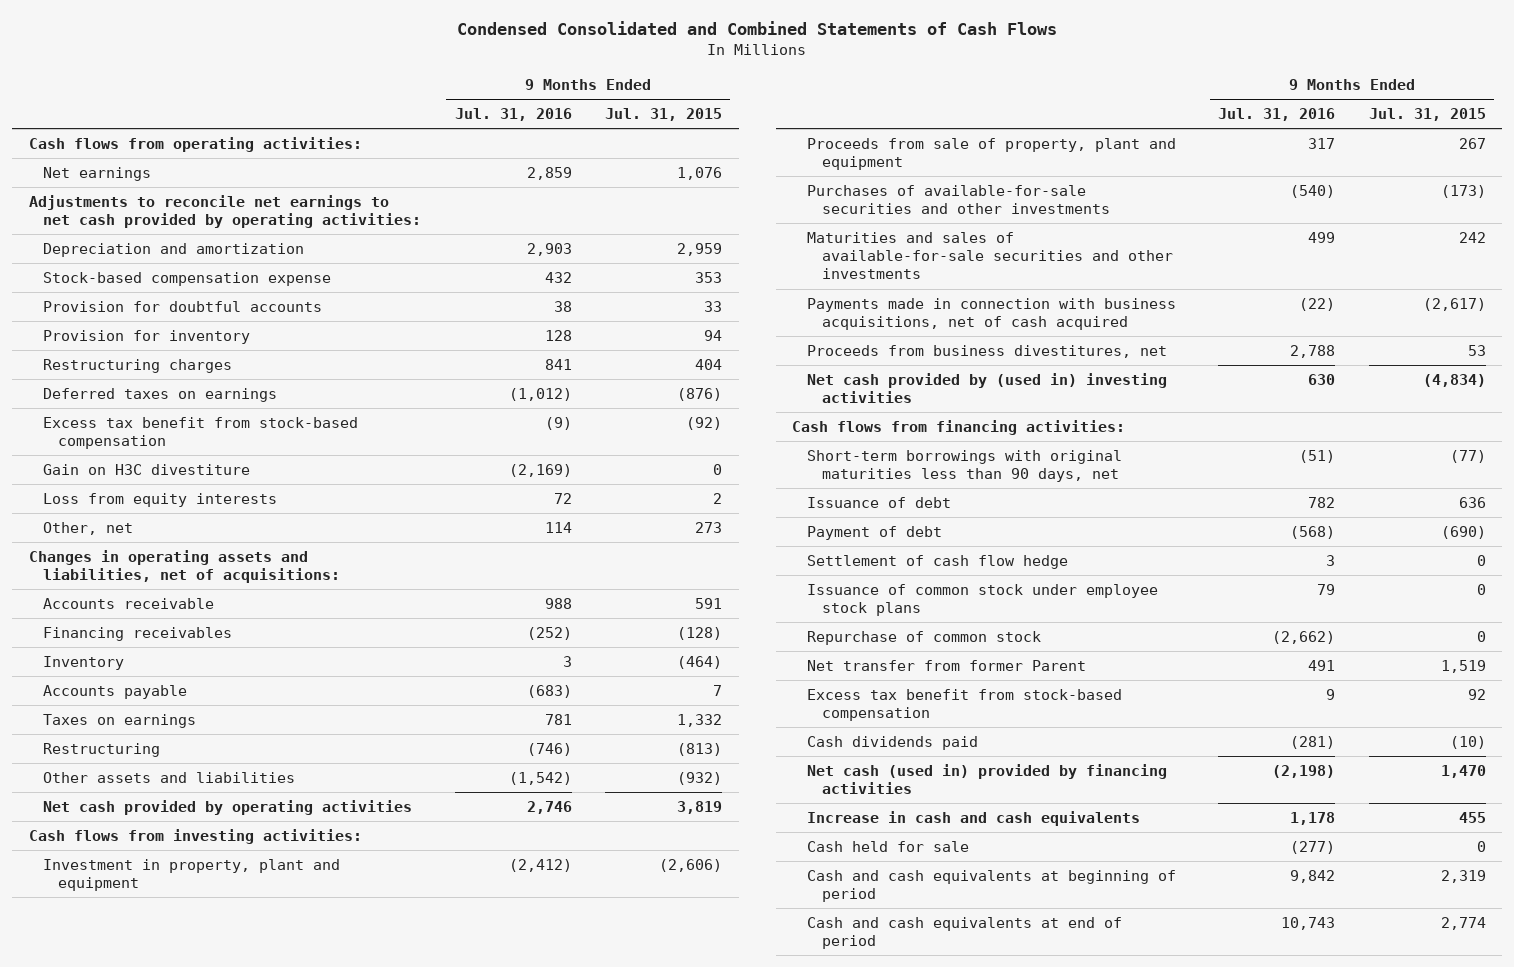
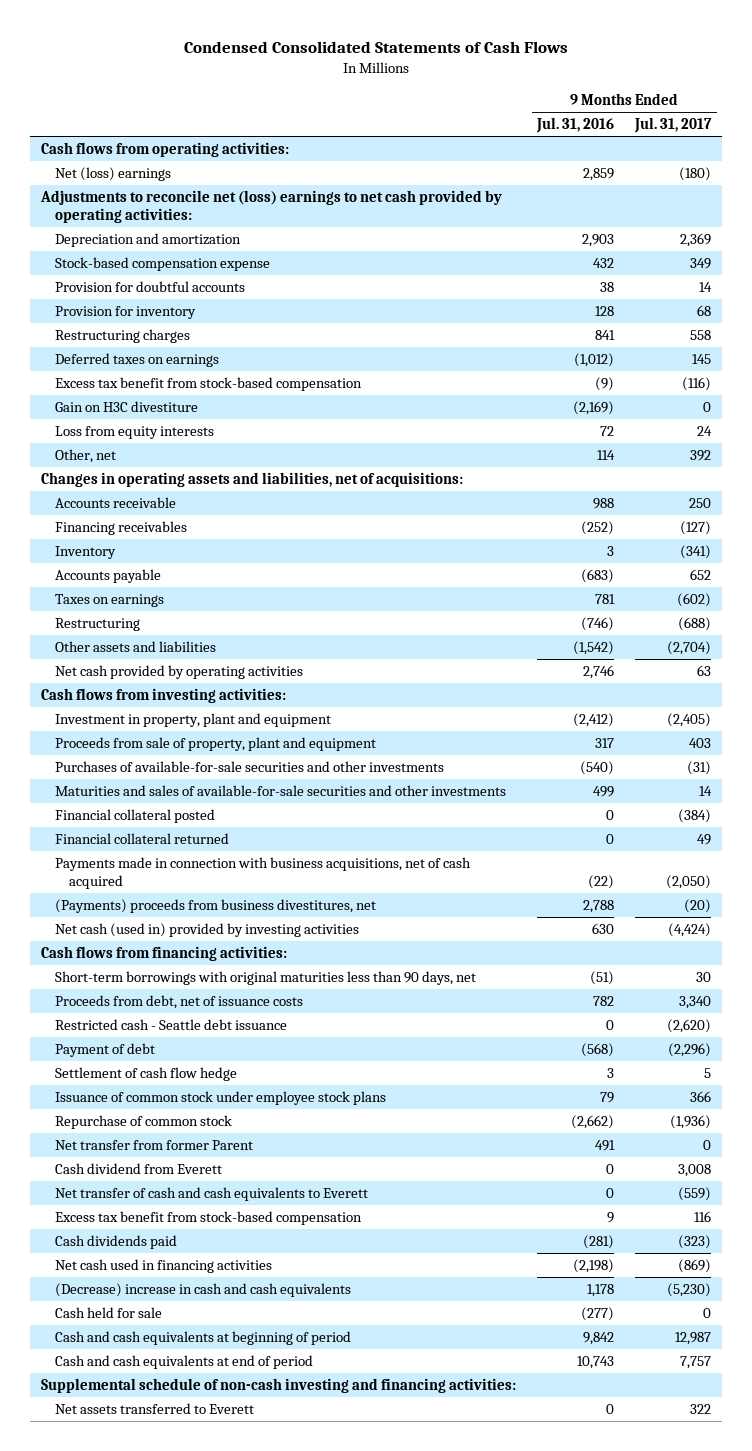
- Condensed Consolidated and Combined Statements of Cash Flows
+ Condensed Consolidated Statements of Cash Flows
- | 9 Months Ended Jul. 31, 2016 | 9 Months Ended Jul. 31, 2015
+ | 9 Months Ended Jul. 31, 2016 | 9 Months Ended Jul. 31, 2017
- Net earnings | 2,859 | 1,076
- Adjustments to reconcile net earnings to net cash provided by operating activities:
+ Net (loss) earnings | 2,859 | (180)
+ Adjustments to reconcile net (loss) earnings to net cash provided by operating activities:
+ Financial collateral posted | 0 | (384)
+ Financial collateral returned | 0 | 49
- Proceeds from business divestitures, net | 2,788 | 53
- Net cash provided by (used in) investing activities | 630 | (4,834)
+ (Payments) proceeds from business divestitures, net | 2,788 | (20)
+ Net cash (used in) provided by investing activities | 630 | (4,424)
- Issuance of debt | 782 | 636
+ Proceeds from debt, net of issuance costs | 782 | 3,340
+ Restricted cash - Seattle debt issuance | 0 | (2,620)
+ Cash dividend from Everett | 0 | 3,008
+ Net transfer of cash and cash equivalents to Everett | 0 | (559)
- Net cash (used in) provided by financing activities | (2,198) | 1,470
- Increase in cash and cash equivalents | 1,178 | 455
+ Net cash used in financing activities | (2,198) | (869)
+ (Decrease) increase in cash and cash equivalents | 1,178 | (5,230)
+ Supplemental schedule of non-cash investing and financing activities:
+ Net assets transferred to Everett | 0 | 322

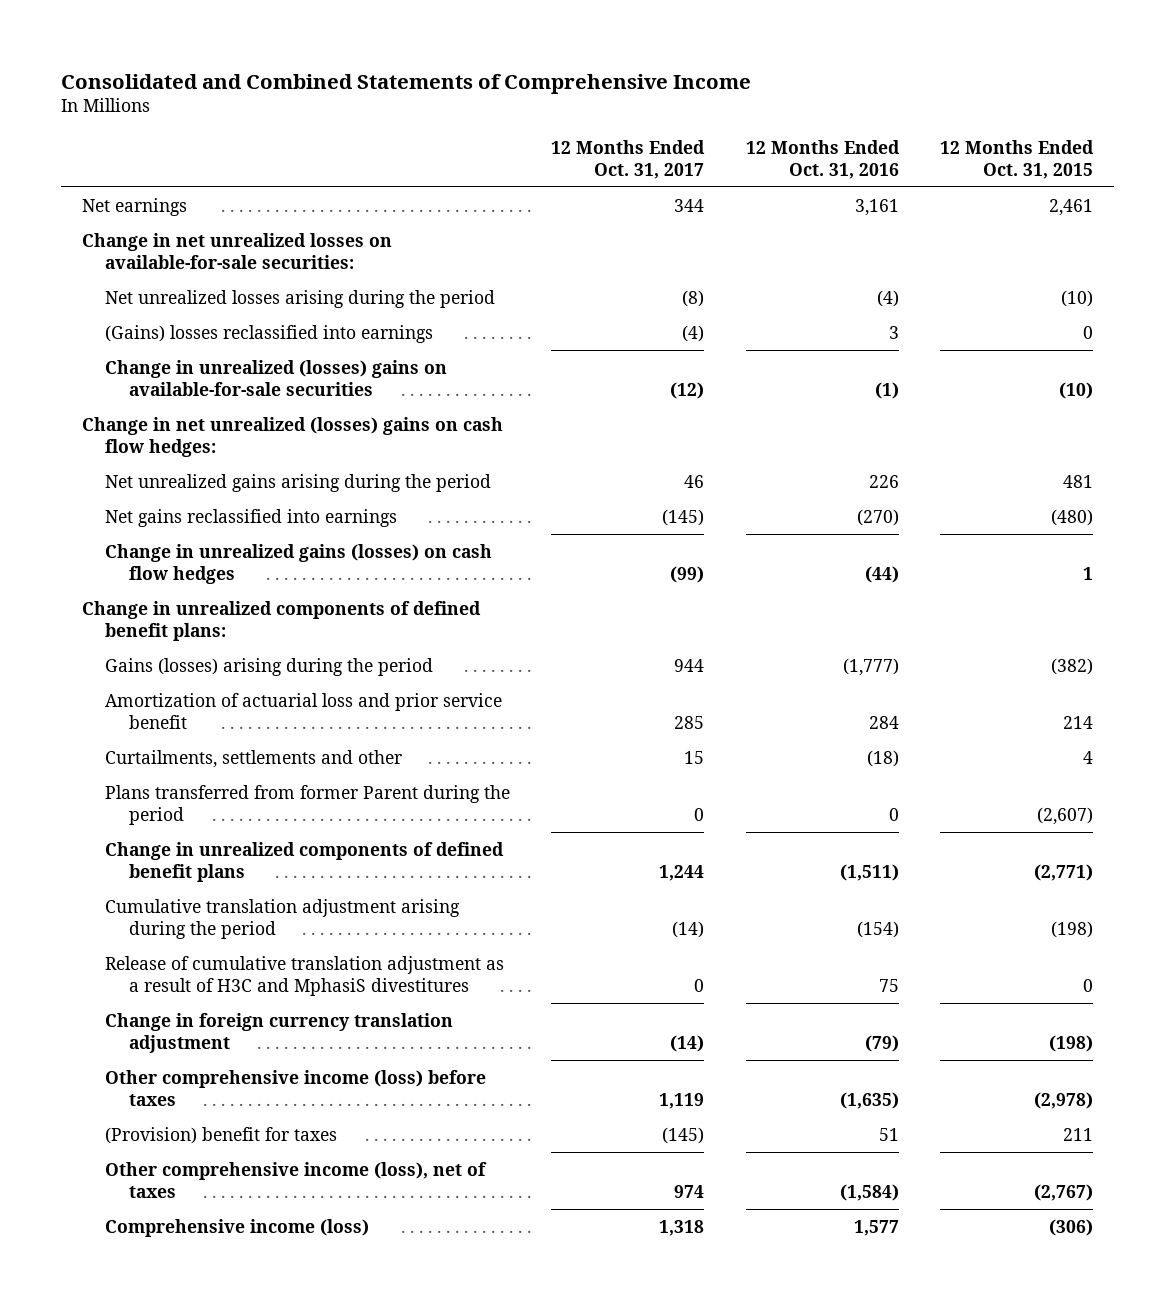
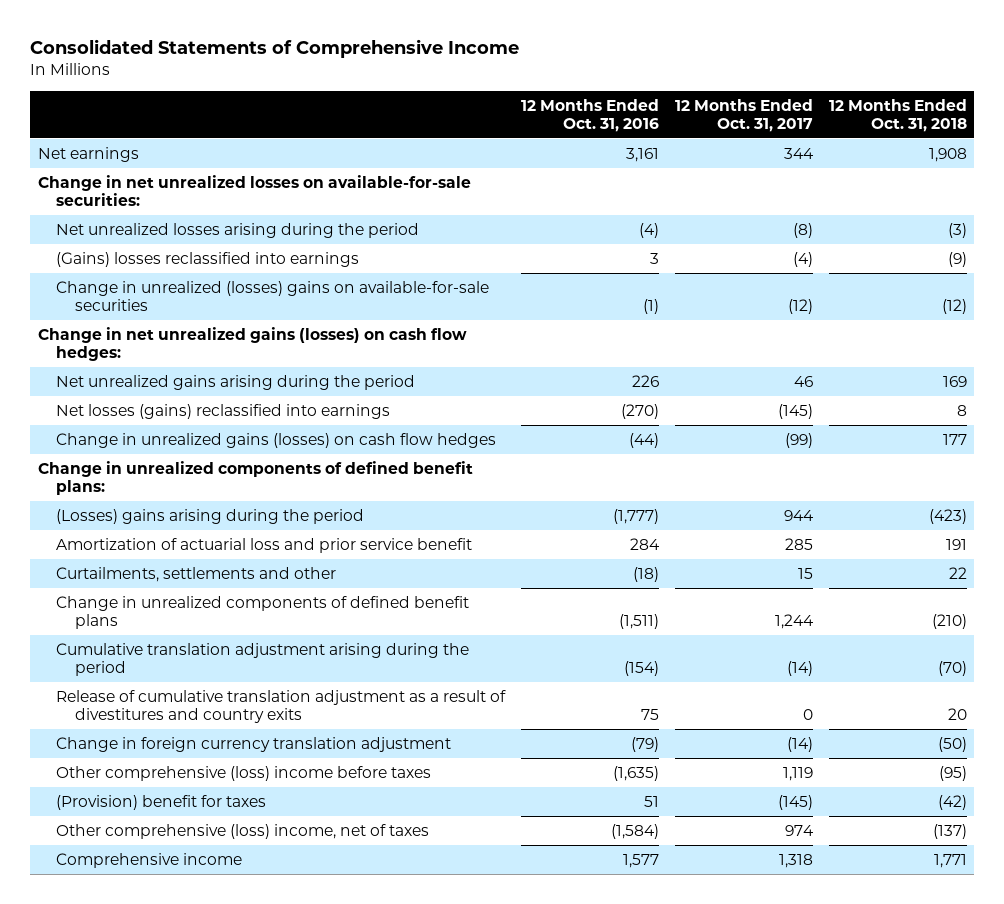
- Consolidated and Combined Statements of Comprehensive Income
+ Consolidated Statements of Comprehensive Income
- | 12 Months Ended Oct. 31, 2017 | 12 Months Ended Oct. 31, 2016 | 12 Months Ended Oct. 31, 2015
+ | 12 Months Ended Oct. 31, 2016 | 12 Months Ended Oct. 31, 2017 | 12 Months Ended Oct. 31, 2018
- Change in net unrealized (losses) gains on cash flow hedges:
+ Change in net unrealized gains (losses) on cash flow hedges:
- Net gains reclassified into earnings | (145) | (270) | (480)
+ Net losses (gains) reclassified into earnings | (270) | (145) | 8
- Gains (losses) arising during the period | 944 | (1,777) | (382)
+ (Losses) gains arising during the period | (1,777) | 944 | (423)
- Plans transferred from former Parent during the period | 0 | 0 | (2,607)
- Release of cumulative translation adjustment as a result of H3C and MphasiS divestitures | 0 | 75 | 0
+ Release of cumulative translation adjustment as a result of divestitures and country exits | 75 | 0 | 20
- Other comprehensive income (loss) before taxes | 1,119 | (1,635) | (2,978)
+ Other comprehensive (loss) income before taxes | (1,635) | 1,119 | (95)
- Other comprehensive income (loss), net of taxes | 974 | (1,584) | (2,767)
- Comprehensive income (loss) | 1,318 | 1,577 | (306)
+ Other comprehensive (loss) income, net of taxes | (1,584) | 974 | (137)
+ Comprehensive income | 1,577 | 1,318 | 1,771

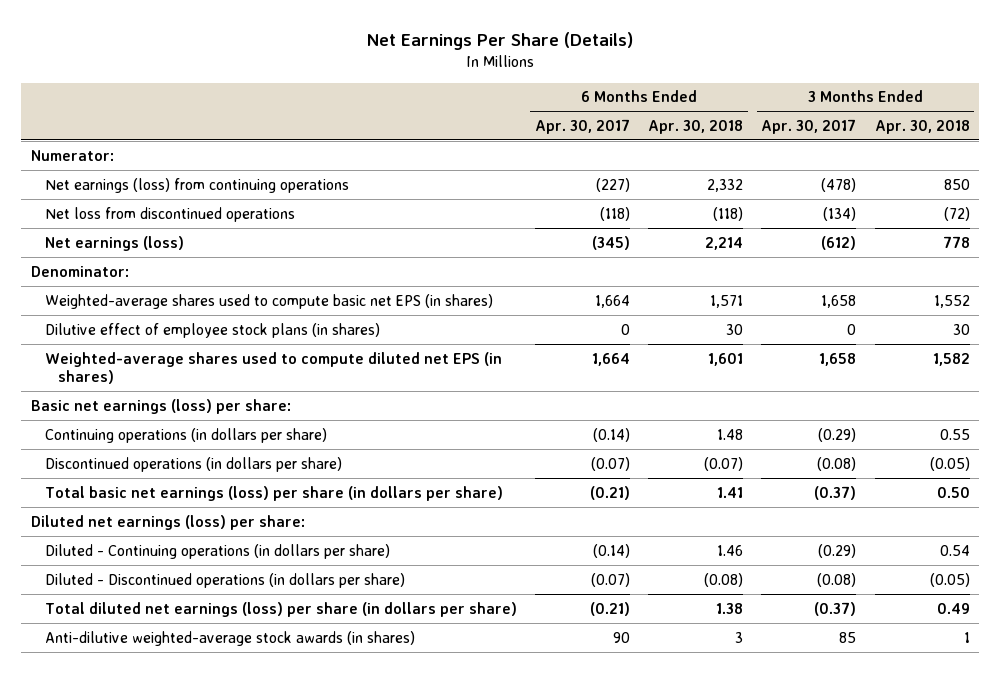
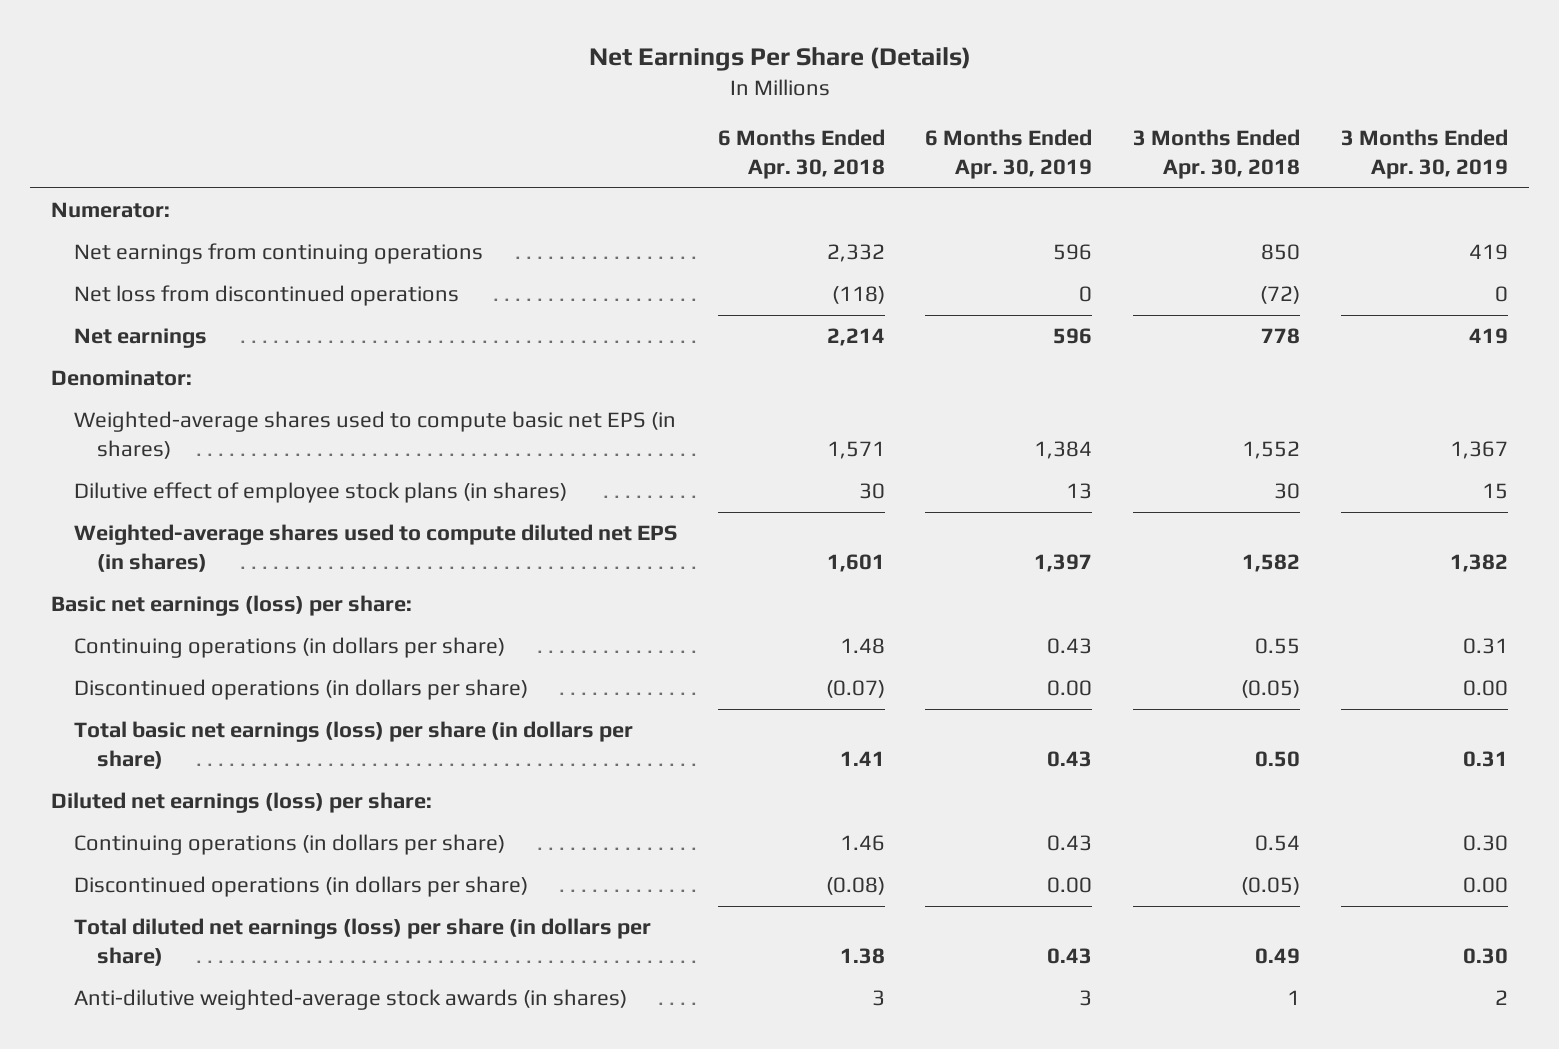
- | 6 Months Ended Apr. 30, 2017 | 6 Months Ended Apr. 30, 2018 | 3 Months Ended Apr. 30, 2017 | 3 Months Ended Apr. 30, 2018
+ | 6 Months Ended Apr. 30, 2018 | 6 Months Ended Apr. 30, 2019 | 3 Months Ended Apr. 30, 2018 | 3 Months Ended Apr. 30, 2019
- Net earnings (loss) from continuing operations | (227) | 2,332 | (478) | 850
+ Net earnings from continuing operations | 2,332 | 596 | 850 | 419
- Net earnings (loss) | (345) | 2,214 | (612) | 778
+ Net earnings | 2,214 | 596 | 778 | 419
- Diluted - Continuing operations (in dollars per share) | (0.14) | 1.46 | (0.29) | 0.54
- Diluted - Discontinued operations (in dollars per share) | (0.07) | (0.08) | (0.08) | (0.05)
+ Continuing operations (in dollars per share) | 1.46 | 0.43 | 0.54 | 0.30
+ Discontinued operations (in dollars per share) | (0.08) | 0.00 | (0.05) | 0.00

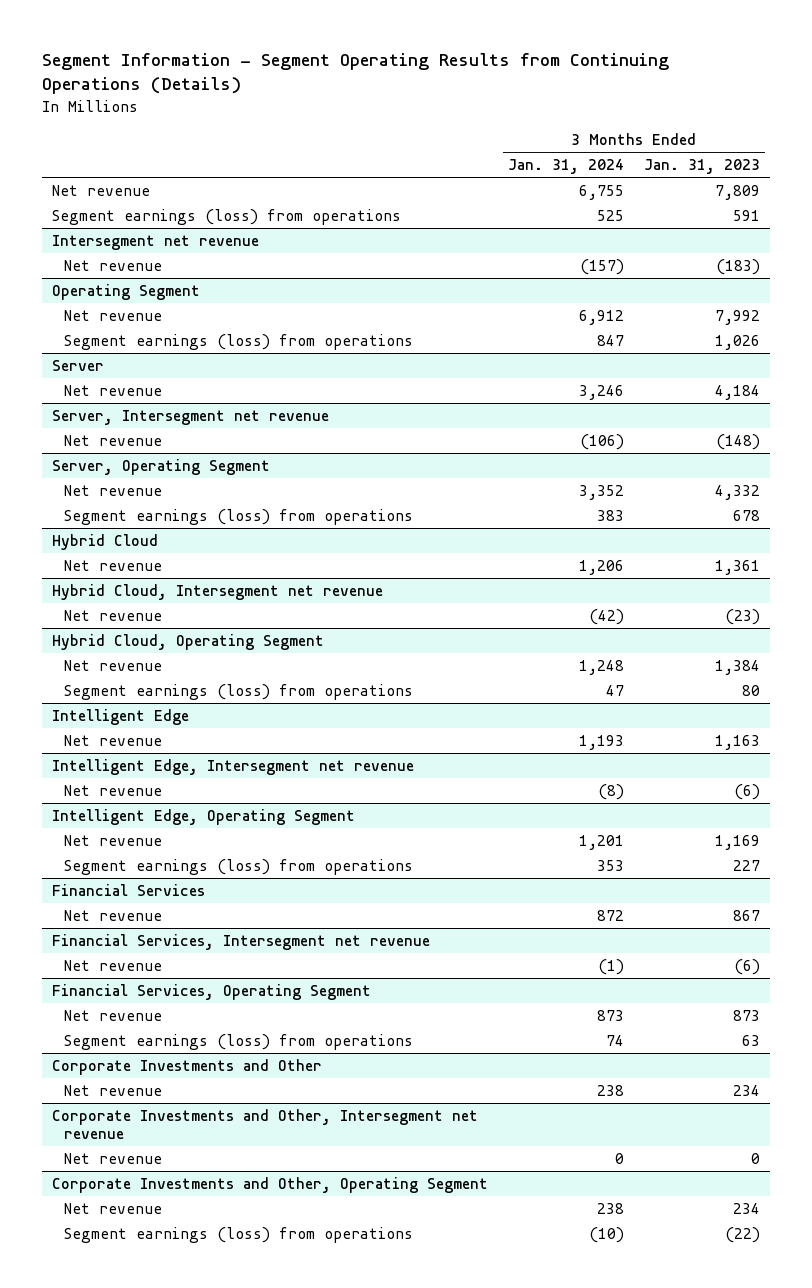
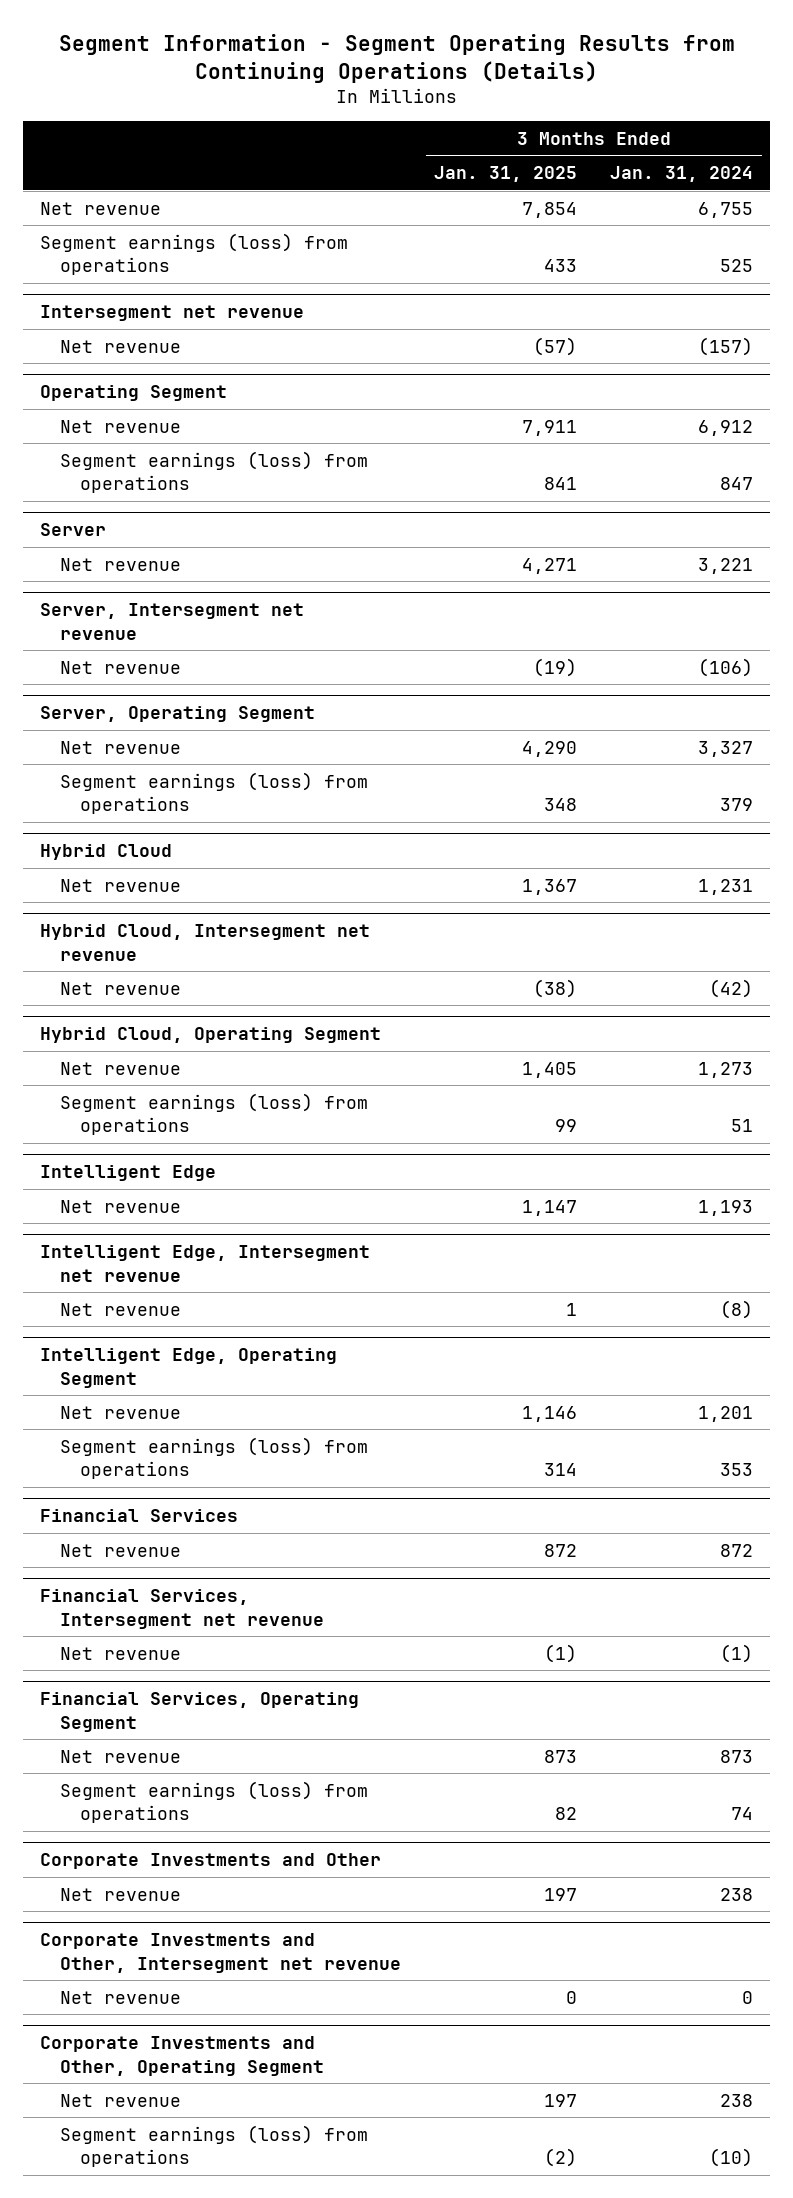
- | 3 Months Ended Jan. 31, 2024 | 3 Months Ended Jan. 31, 2023
+ | 3 Months Ended Jan. 31, 2025 | 3 Months Ended Jan. 31, 2024
@ Server
- Net revenue | 3,246 | 4,184
+ Net revenue | 4,271 | 3,221
@ Server, Operating Segment
- Net revenue | 3,352 | 4,332
- Segment earnings (loss) from operations | 383 | 678
+ Net revenue | 4,290 | 3,327
+ Segment earnings (loss) from operations | 348 | 379
@ Hybrid Cloud
- Net revenue | 1,206 | 1,361
+ Net revenue | 1,367 | 1,231
@ Hybrid Cloud, Operating Segment
- Net revenue | 1,248 | 1,384
- Segment earnings (loss) from operations | 47 | 80
+ Net revenue | 1,405 | 1,273
+ Segment earnings (loss) from operations | 99 | 51

